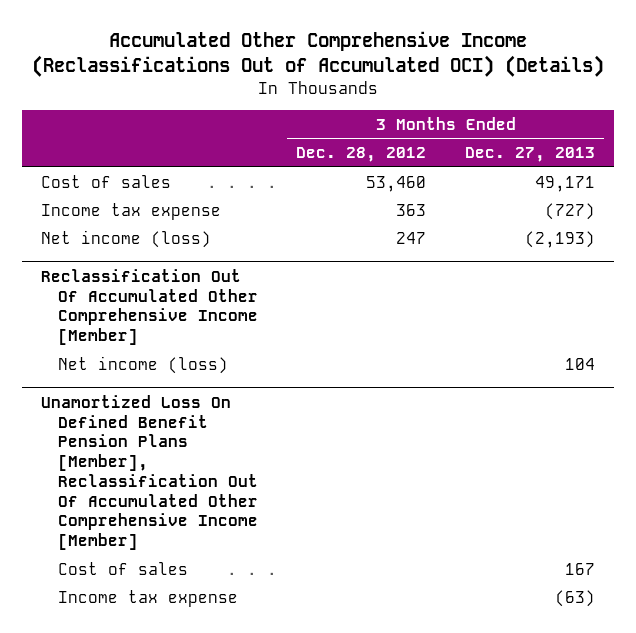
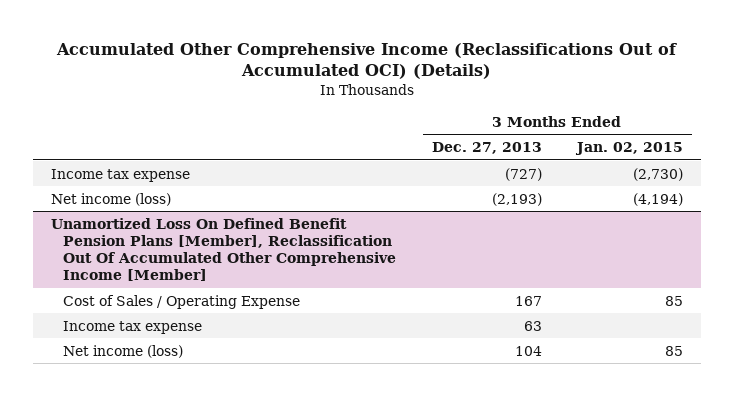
- | 3 Months Ended Dec. 28, 2012 | 3 Months Ended Dec. 27, 2013
+ | 3 Months Ended Dec. 27, 2013 | 3 Months Ended Jan. 02, 2015
- Cost of sales | 53,460 | 49,171
- Reclassification Out Of Accumulated Other Comprehensive Income [Member]
- Net income (loss) | | 104
@ Unamortized Loss On Defined Benefit Pension Plans [Member], Reclassification Out Of Accumulated Other Comprehensive Income [Member]
- Cost of sales | | 167
- Income tax expense | | (63)
+ Cost of Sales / Operating Expense | 167 | 85
+ Income tax expense | 63 |
+ Net income (loss) | 104 | 85

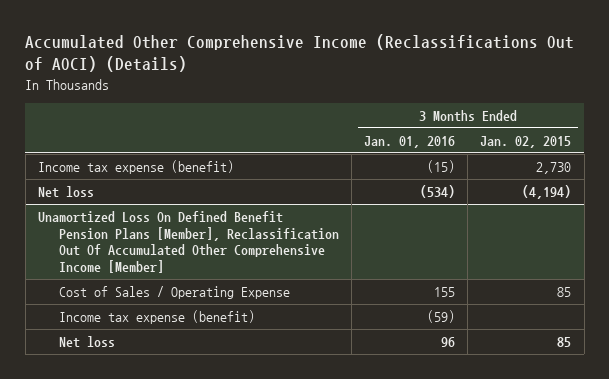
- Accumulated Other Comprehensive Income (Reclassifications Out of Accumulated OCI) (Details)
+ Accumulated Other Comprehensive Income (Reclassifications Out of AOCI) (Details)
- | 3 Months Ended Dec. 27, 2013 | 3 Months Ended Jan. 02, 2015
+ | 3 Months Ended Jan. 01, 2016 | 3 Months Ended Jan. 02, 2015
- Income tax expense | (727) | (2,730)
- Net income (loss) | (2,193) | (4,194)
+ Income tax expense (benefit) | (15) | 2,730
+ Net loss | (534) | (4,194)
@ Unamortized Loss On Defined Benefit Pension Plans [Member], Reclassification Out Of Accumulated Other Comprehensive Income [Member]
- Income tax expense | 63 |
- Net income (loss) | 104 | 85
+ Income tax expense (benefit) | (59) |
+ Net loss | 96 | 85

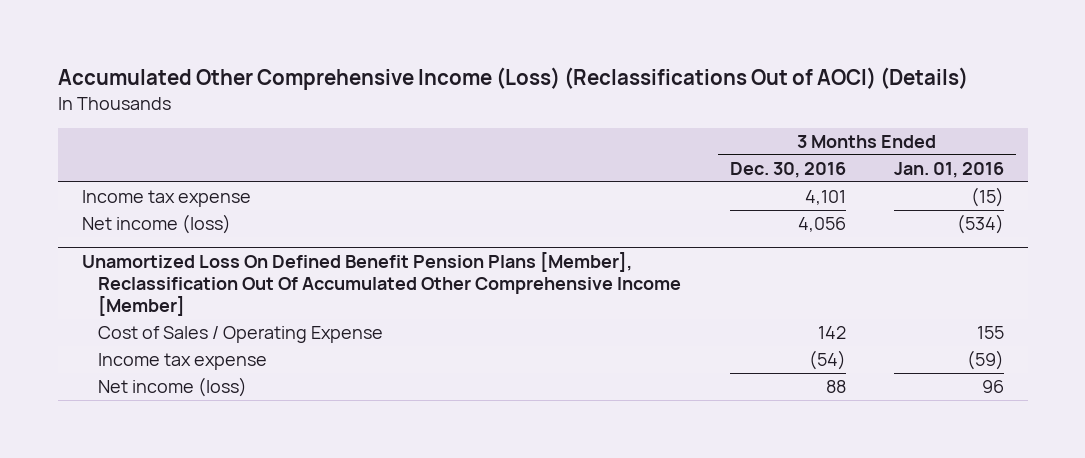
- Accumulated Other Comprehensive Income (Reclassifications Out of AOCI) (Details)
+ Accumulated Other Comprehensive Income (Loss) (Reclassifications Out of AOCI) (Details)
- | 3 Months Ended Jan. 01, 2016 | 3 Months Ended Jan. 02, 2015
+ | 3 Months Ended Dec. 30, 2016 | 3 Months Ended Jan. 01, 2016
- Income tax expense (benefit) | (15) | 2,730
- Net loss | (534) | (4,194)
+ Income tax expense | 4,101 | (15)
+ Net income (loss) | 4,056 | (534)
@ Unamortized Loss On Defined Benefit Pension Plans [Member], Reclassification Out Of Accumulated Other Comprehensive Income [Member]
- Income tax expense (benefit) | (59) |
- Net loss | 96 | 85
+ Income tax expense | (54) | (59)
+ Net income (loss) | 88 | 96

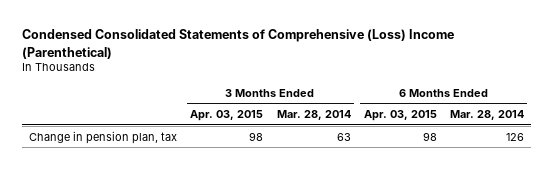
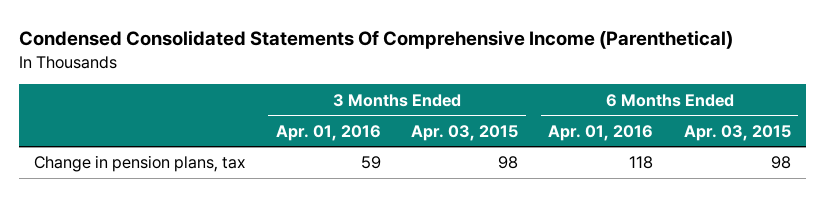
- Condensed Consolidated Statements of Comprehensive (Loss) Income (Parenthetical)
+ Condensed Consolidated Statements Of Comprehensive Income (Parenthetical)
- | 3 Months Ended Apr. 03, 2015 | 3 Months Ended Mar. 28, 2014 | 6 Months Ended Apr. 03, 2015 | 6 Months Ended Mar. 28, 2014
+ | 3 Months Ended Apr. 01, 2016 | 3 Months Ended Apr. 03, 2015 | 6 Months Ended Apr. 01, 2016 | 6 Months Ended Apr. 03, 2015
- Change in pension plan, tax | 98 | 63 | 98 | 126
+ Change in pension plans, tax | 59 | 98 | 118 | 98

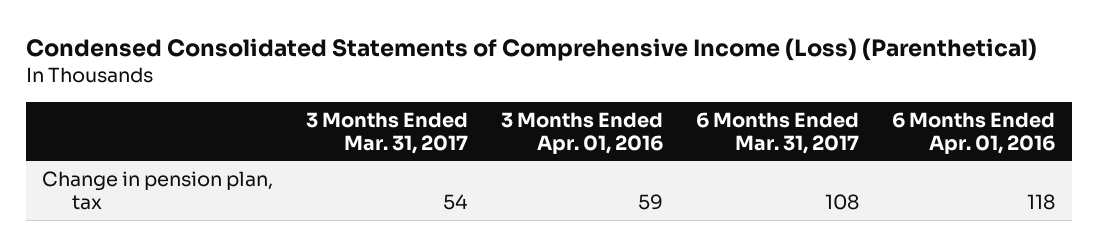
- Condensed Consolidated Statements Of Comprehensive Income (Parenthetical)
+ Condensed Consolidated Statements of Comprehensive Income (Loss) (Parenthetical)
- | 3 Months Ended Apr. 01, 2016 | 3 Months Ended Apr. 03, 2015 | 6 Months Ended Apr. 01, 2016 | 6 Months Ended Apr. 03, 2015
+ | 3 Months Ended Mar. 31, 2017 | 3 Months Ended Apr. 01, 2016 | 6 Months Ended Mar. 31, 2017 | 6 Months Ended Apr. 01, 2016
- Change in pension plans, tax | 59 | 98 | 118 | 98
+ Change in pension plan, tax | 54 | 59 | 108 | 118

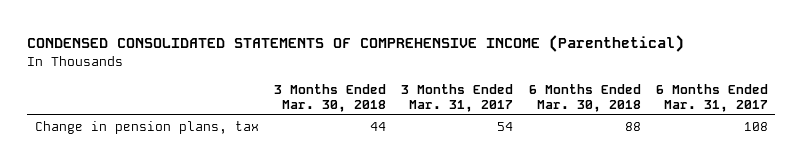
- Condensed Consolidated Statements of Comprehensive Income (Loss) (Parenthetical)
+ CONDENSED CONSOLIDATED STATEMENTS OF COMPREHENSIVE INCOME (Parenthetical)
- | 3 Months Ended Mar. 31, 2017 | 3 Months Ended Apr. 01, 2016 | 6 Months Ended Mar. 31, 2017 | 6 Months Ended Apr. 01, 2016
+ | 3 Months Ended Mar. 30, 2018 | 3 Months Ended Mar. 31, 2017 | 6 Months Ended Mar. 30, 2018 | 6 Months Ended Mar. 31, 2017
- Change in pension plan, tax | 54 | 59 | 108 | 118
+ Change in pension plans, tax | 44 | 54 | 88 | 108

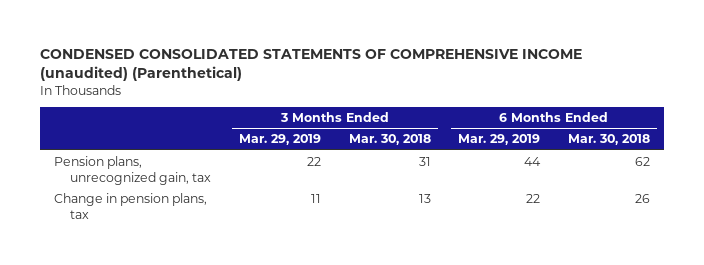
- CONDENSED CONSOLIDATED STATEMENTS OF COMPREHENSIVE INCOME (Parenthetical)
+ CONDENSED CONSOLIDATED STATEMENTS OF COMPREHENSIVE INCOME (unaudited) (Parenthetical)
- | 3 Months Ended Mar. 30, 2018 | 3 Months Ended Mar. 31, 2017 | 6 Months Ended Mar. 30, 2018 | 6 Months Ended Mar. 31, 2017
+ | 3 Months Ended Mar. 29, 2019 | 3 Months Ended Mar. 30, 2018 | 6 Months Ended Mar. 29, 2019 | 6 Months Ended Mar. 30, 2018
- Change in pension plans, tax | 44 | 54 | 88 | 108
+ Pension plans, unrecognized gain, tax | 22 | 31 | 44 | 62
+ Change in pension plans, tax | 11 | 13 | 22 | 26

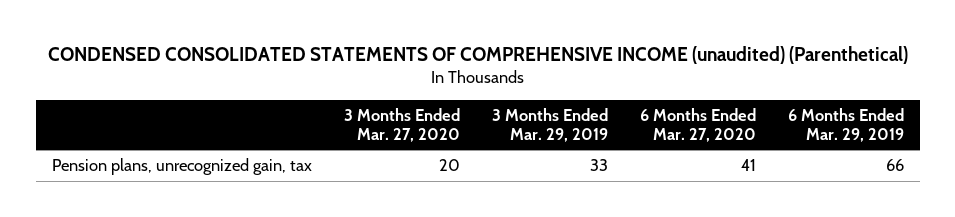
- | 3 Months Ended Mar. 29, 2019 | 3 Months Ended Mar. 30, 2018 | 6 Months Ended Mar. 29, 2019 | 6 Months Ended Mar. 30, 2018
+ | 3 Months Ended Mar. 27, 2020 | 3 Months Ended Mar. 29, 2019 | 6 Months Ended Mar. 27, 2020 | 6 Months Ended Mar. 29, 2019
- Pension plans, unrecognized gain, tax | 22 | 31 | 44 | 62
- Change in pension plans, tax | 11 | 13 | 22 | 26
+ Pension plans, unrecognized gain, tax | 20 | 33 | 41 | 66

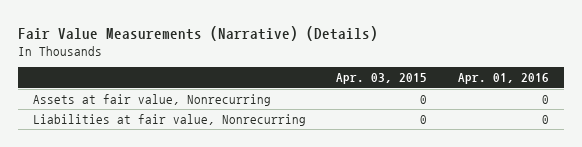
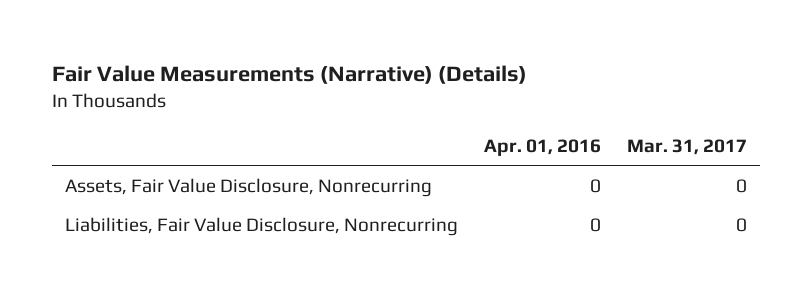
- | Apr. 03, 2015 | Apr. 01, 2016
+ | Apr. 01, 2016 | Mar. 31, 2017
- Assets at fair value, Nonrecurring | 0 | 0
- Liabilities at fair value, Nonrecurring | 0 | 0
+ Assets, Fair Value Disclosure, Nonrecurring | 0 | 0
+ Liabilities, Fair Value Disclosure, Nonrecurring | 0 | 0

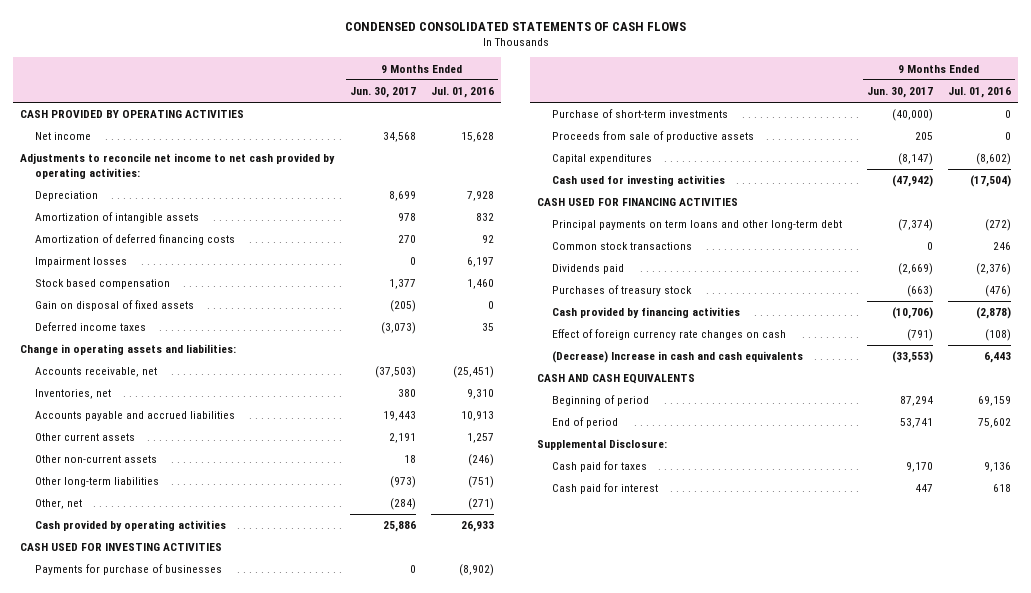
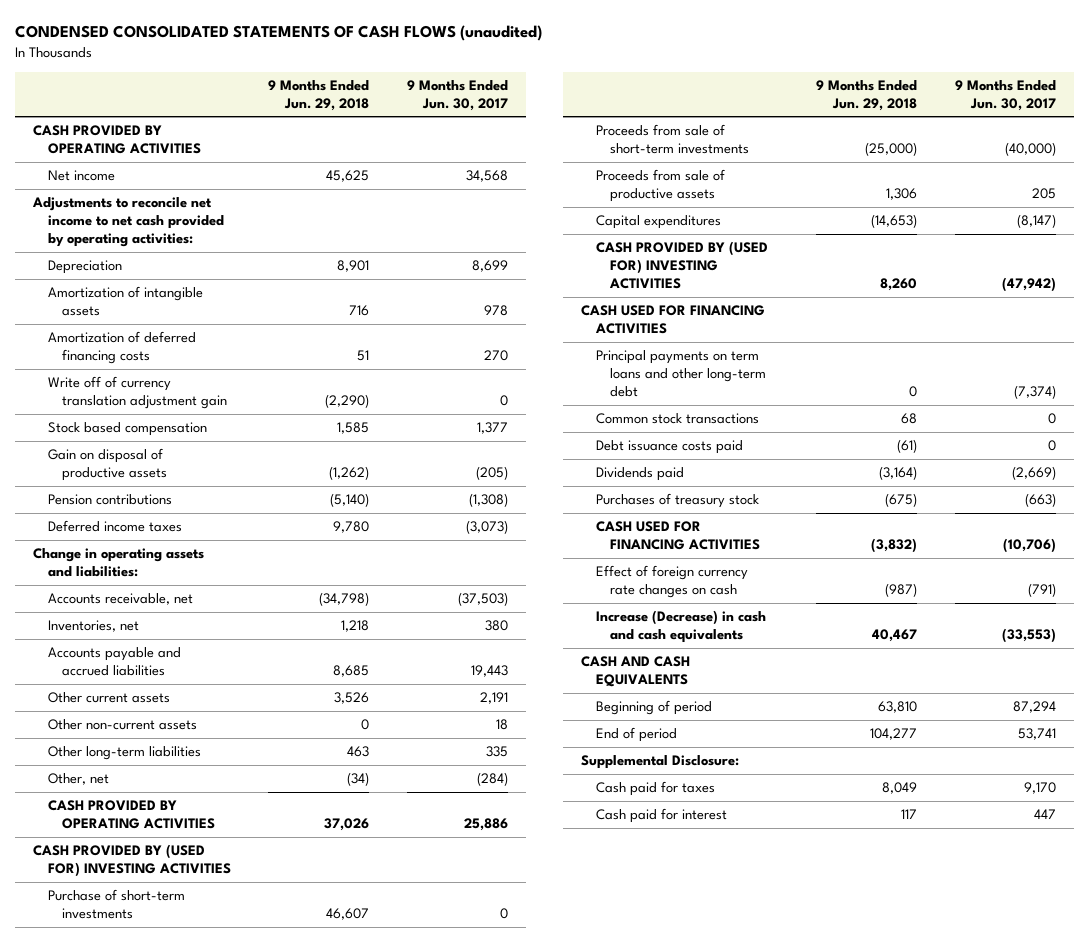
- CONDENSED CONSOLIDATED STATEMENTS OF CASH FLOWS
+ CONDENSED CONSOLIDATED STATEMENTS OF CASH FLOWS (unaudited)
- | 9 Months Ended Jun. 30, 2017 | 9 Months Ended Jul. 01, 2016
+ | 9 Months Ended Jun. 29, 2018 | 9 Months Ended Jun. 30, 2017
- Impairment losses | 0 | 6,197
+ Write off of currency translation adjustment gain | (2,290) | 0
- Gain on disposal of fixed assets | (205) | 0
+ Gain on disposal of productive assets | (1,262) | (205)
+ Pension contributions | (5,140) | (1,308)
- Other long-term liabilities | (973) | (751)
+ Other long-term liabilities | 463 | 335
- Cash provided by operating activities | 25,886 | 26,933
- CASH USED FOR INVESTING ACTIVITIES
- Payments for purchase of businesses | 0 | (8,902)
- Purchase of short-term investments | (40,000) | 0
+ CASH PROVIDED BY OPERATING ACTIVITIES | 37,026 | 25,886
+ CASH PROVIDED BY (USED FOR) INVESTING ACTIVITIES
+ Purchase of short-term investments | 46,607 | 0
+ Proceeds from sale of short-term investments | (25,000) | (40,000)
- Cash used for investing activities | (47,942) | (17,504)
+ CASH PROVIDED BY (USED FOR) INVESTING ACTIVITIES | 8,260 | (47,942)
+ Debt issuance costs paid | (61) | 0
- Cash provided by financing activities | (10,706) | (2,878)
+ CASH USED FOR FINANCING ACTIVITIES | (3,832) | (10,706)
- (Decrease) Increase in cash and cash equivalents | (33,553) | 6,443
+ Increase (Decrease) in cash and cash equivalents | 40,467 | (33,553)

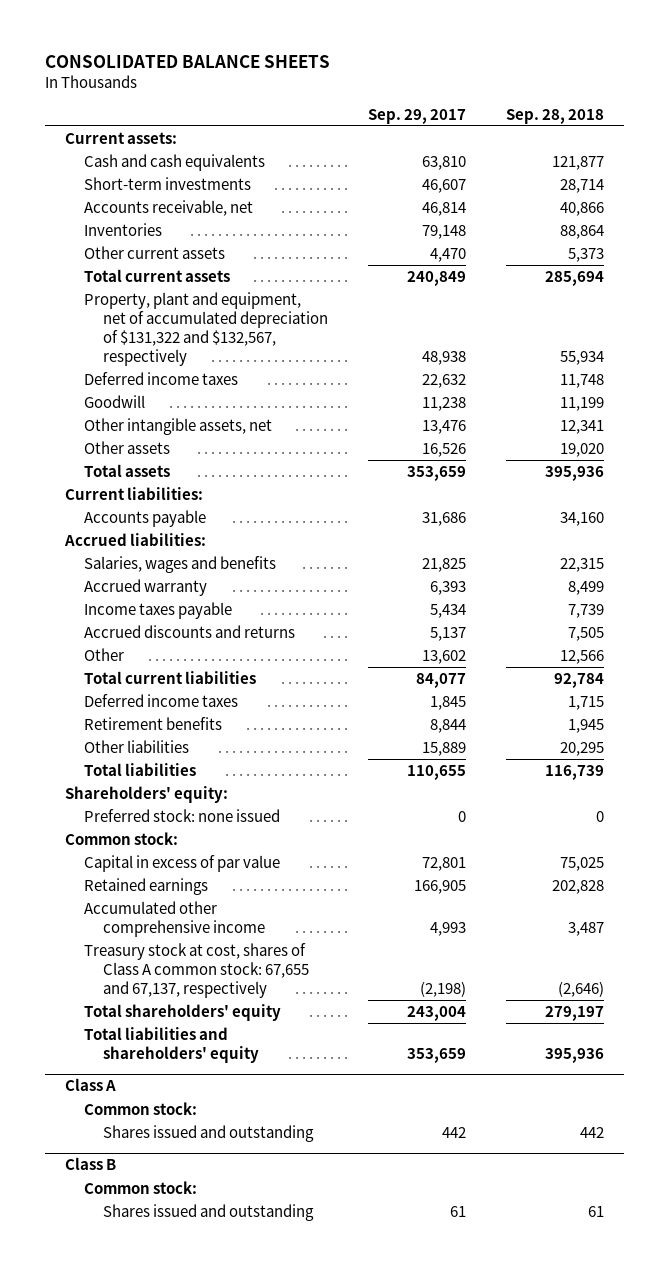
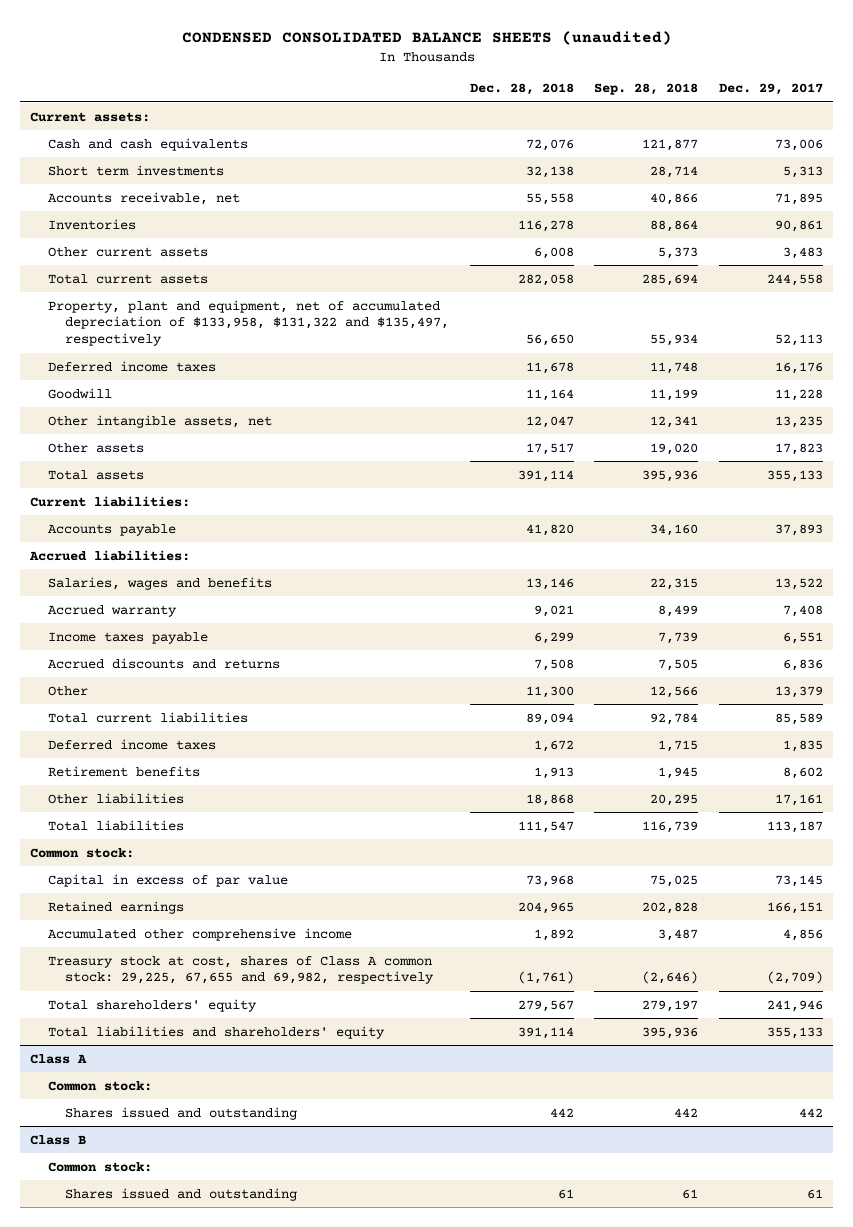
- CONSOLIDATED BALANCE SHEETS
+ CONDENSED CONSOLIDATED BALANCE SHEETS (unaudited)
- | Sep. 29, 2017 | Sep. 28, 2018
+ | Dec. 28, 2018 | Sep. 28, 2018 | Dec. 29, 2017
- Short-term investments | 46,607 | 28,714
+ Short term investments | 32,138 | 28,714 | 5,313
- Property, plant and equipment, net of accumulated depreciation of $131,322 and $132,567, respectively | 48,938 | 55,934
+ Property, plant and equipment, net of accumulated depreciation of $133,958, $131,322 and $135,497, respectively | 56,650 | 55,934 | 52,113
- Shareholders' equity:
- Preferred stock: none issued | 0 | 0
- Treasury stock at cost, shares of Class A common stock: 67,655 and 67,137, respectively | (2,198) | (2,646)
+ Treasury stock at cost, shares of Class A common stock: 29,225, 67,655 and 69,982, respectively | (1,761) | (2,646) | (2,709)

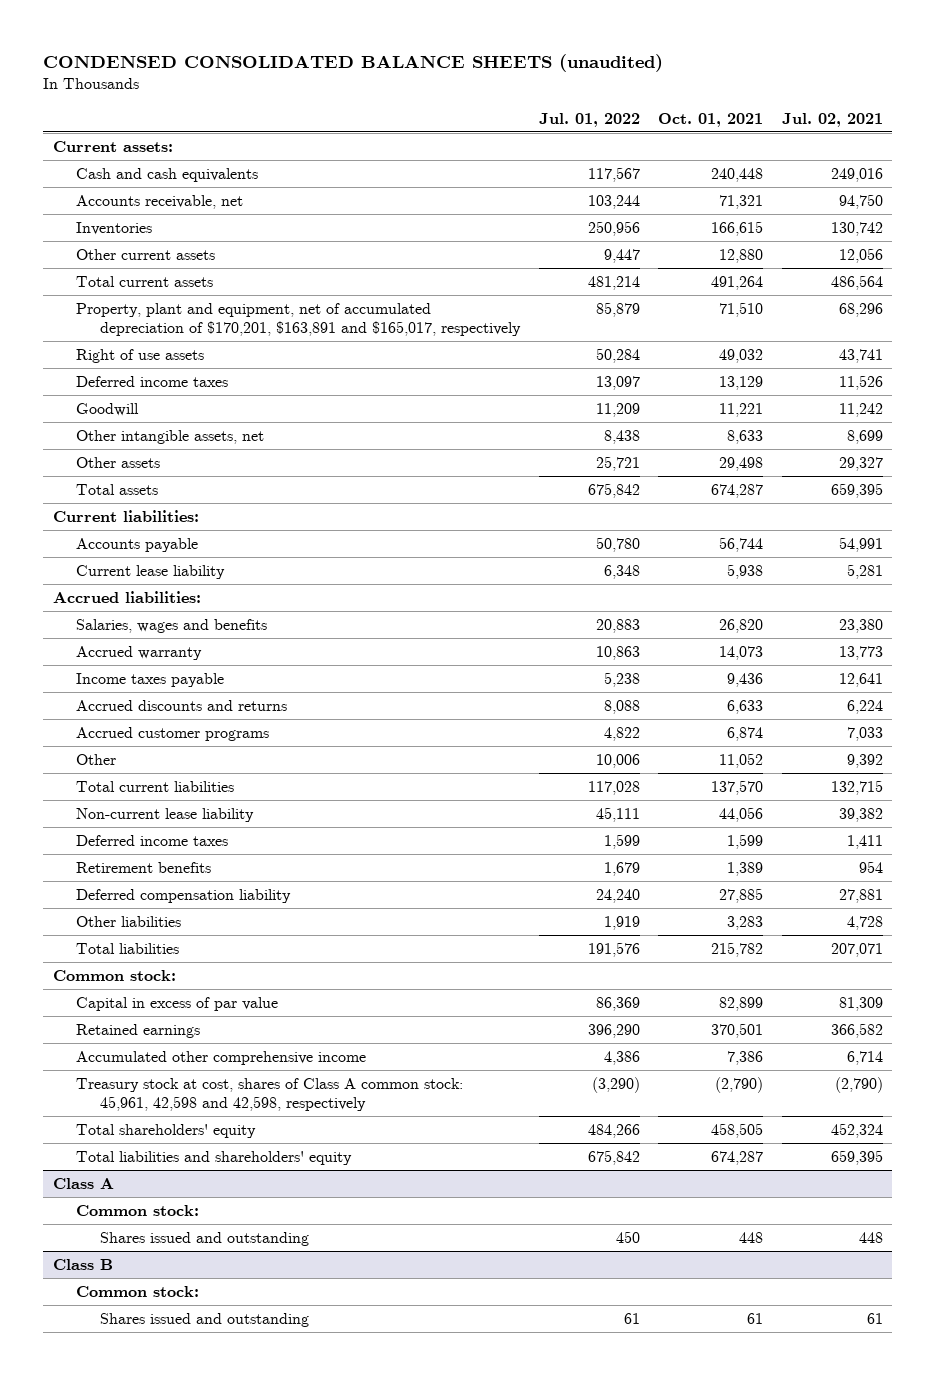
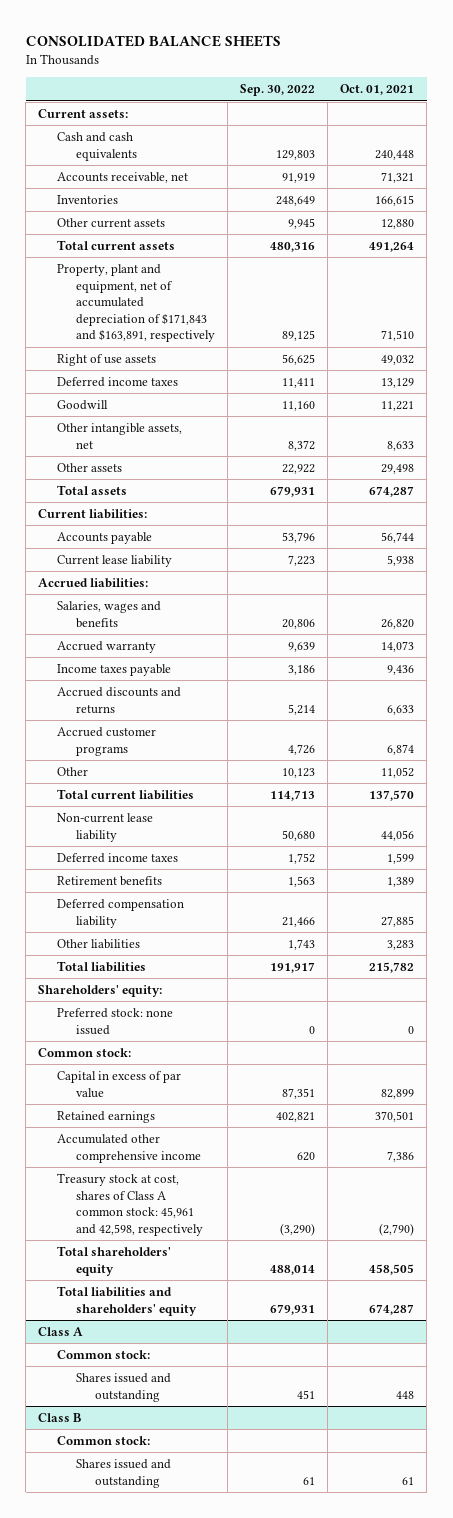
- CONDENSED CONSOLIDATED BALANCE SHEETS (unaudited)
+ CONSOLIDATED BALANCE SHEETS
- | Jul. 01, 2022 | Oct. 01, 2021 | Jul. 02, 2021
+ | Sep. 30, 2022 | Oct. 01, 2021
- Property, plant and equipment, net of accumulated depreciation of $170,201, $163,891 and $165,017, respectively | 85,879 | 71,510 | 68,296
+ Property, plant and equipment, net of accumulated depreciation of $171,843 and $163,891, respectively | 89,125 | 71,510
+ Shareholders' equity:
+ Preferred stock: none issued | 0 | 0
- Treasury stock at cost, shares of Class A common stock: 45,961, 42,598 and 42,598, respectively | (3,290) | (2,790) | (2,790)
+ Treasury stock at cost, shares of Class A common stock: 45,961 and 42,598, respectively | (3,290) | (2,790)

